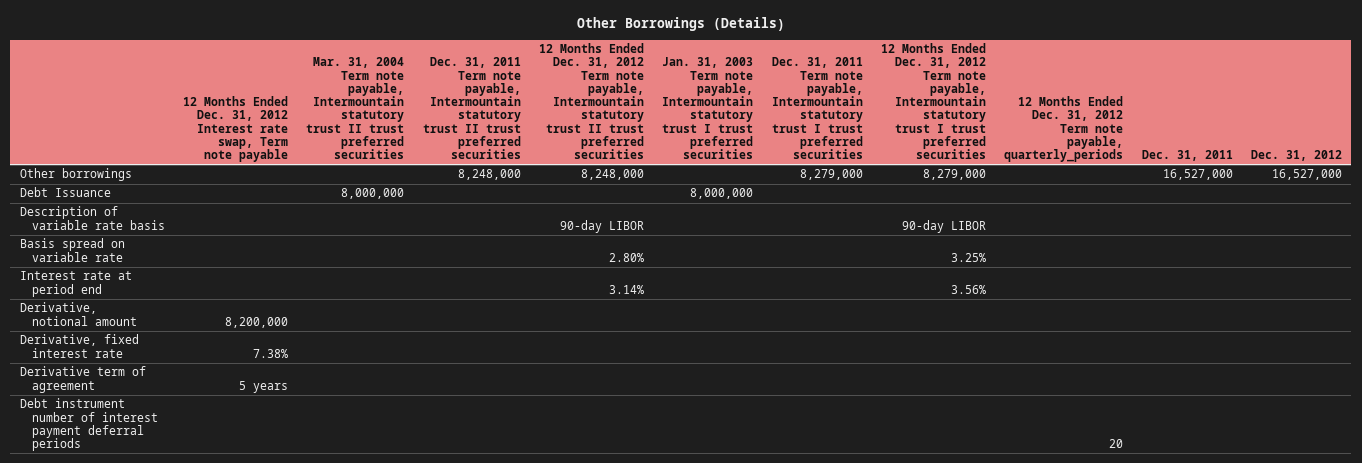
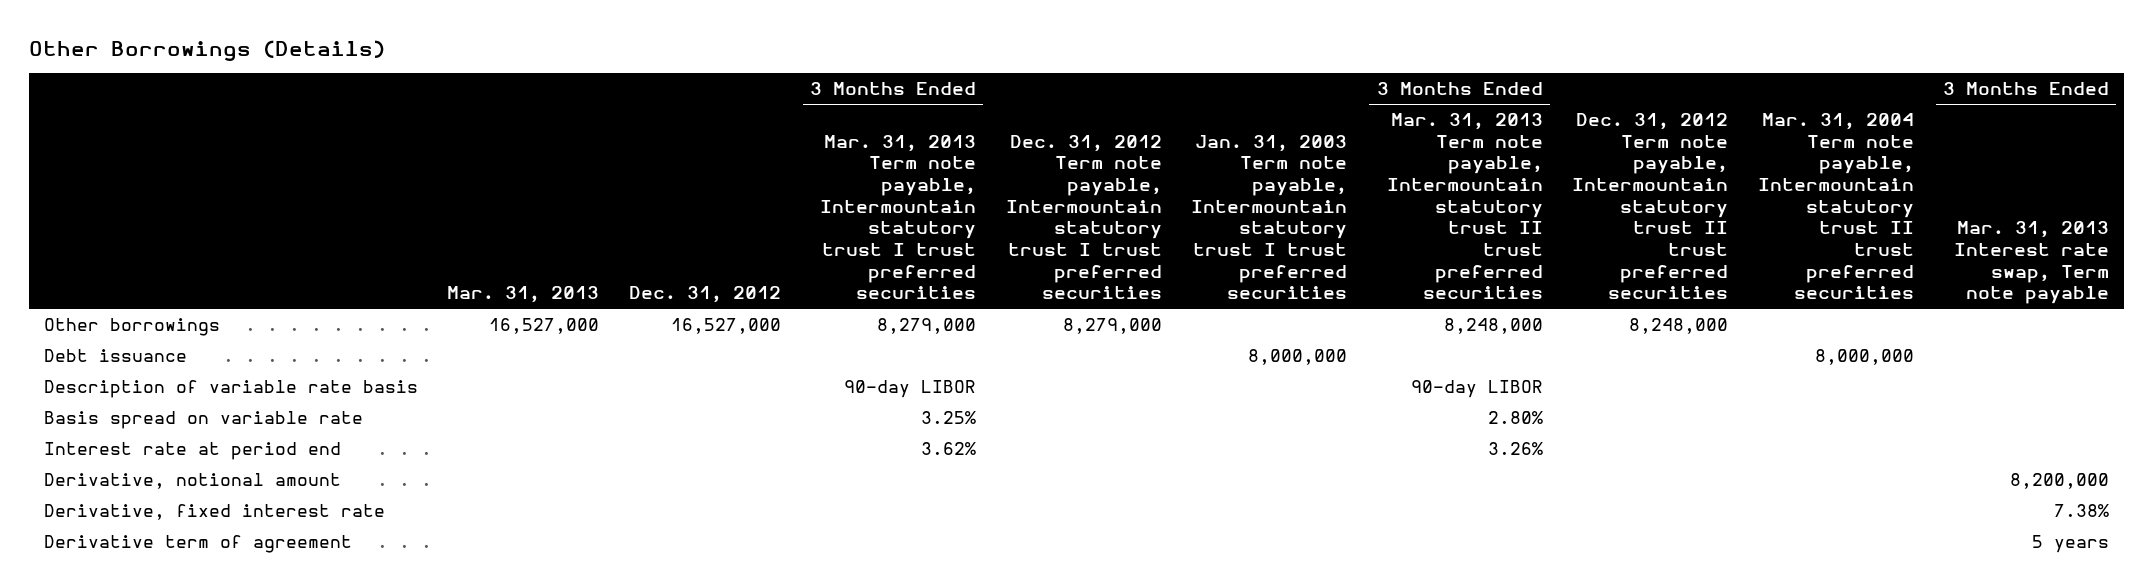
- | 12 Months Ended Dec. 31, 2012 Interest rate swap, Term note payable | Mar. 31, 2004 Term note payable, Intermountain statutory trust II trust preferred securities | Dec. 31, 2011 Term note payable, Intermountain statutory trust II trust preferred securities | 12 Months Ended Dec. 31, 2012 Term note payable, Intermountain statutory trust II trust preferred securities | Jan. 31, 2003 Term note payable, Intermountain statutory trust I trust preferred securities | Dec. 31, 2011 Term note payable, Intermountain statutory trust I trust preferred securities | 12 Months Ended Dec. 31, 2012 Term note payable, Intermountain statutory trust I trust preferred securities | 12 Months Ended Dec. 31, 2012 Term note payable, quarterly_periods | Dec. 31, 2011 | Dec. 31, 2012
+ | Mar. 31, 2013 | Dec. 31, 2012 | 3 Months Ended Mar. 31, 2013 Term note payable, Intermountain statutory trust I trust preferred securities | Dec. 31, 2012 Term note payable, Intermountain statutory trust I trust preferred securities | Jan. 31, 2003 Term note payable, Intermountain statutory trust I trust preferred securities | 3 Months Ended Mar. 31, 2013 Term note payable, Intermountain statutory trust II trust preferred securities | Dec. 31, 2012 Term note payable, Intermountain statutory trust II trust preferred securities | Mar. 31, 2004 Term note payable, Intermountain statutory trust II trust preferred securities | 3 Months Ended Mar. 31, 2013 Interest rate swap, Term note payable
- Debt Issuance | | 8,000,000 | | | 8,000,000 | | | | |
+ Debt issuance | | | | | 8,000,000 | | | 8,000,000 |
- Debt instrument number of interest payment deferral periods | | | | | | | | 20 | |

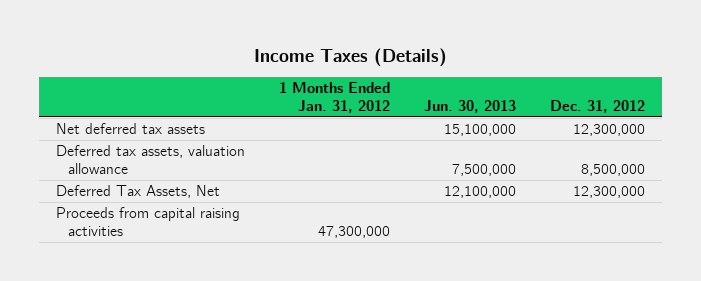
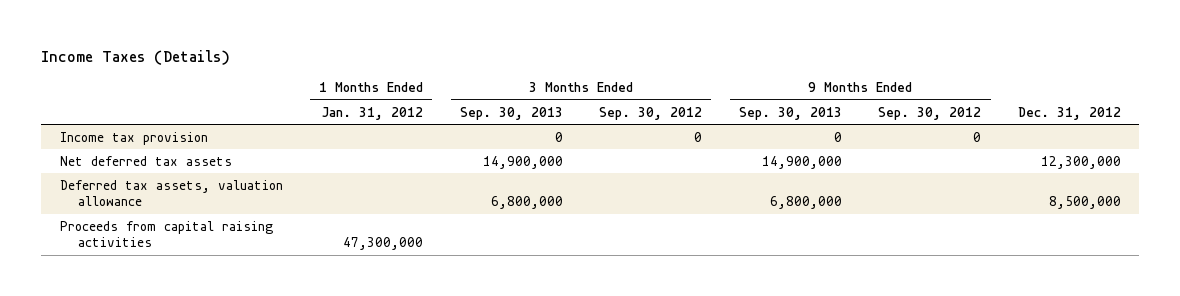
- | 1 Months Ended Jan. 31, 2012 | Jun. 30, 2013 | Dec. 31, 2012
+ | 1 Months Ended Jan. 31, 2012 | 3 Months Ended Sep. 30, 2013 | 3 Months Ended Sep. 30, 2012 | 9 Months Ended Sep. 30, 2013 | 9 Months Ended Sep. 30, 2012 | Dec. 31, 2012
+ Income tax provision | | 0 | 0 | 0 | 0 |
- Deferred Tax Assets, Net | | 12,100,000 | 12,300,000

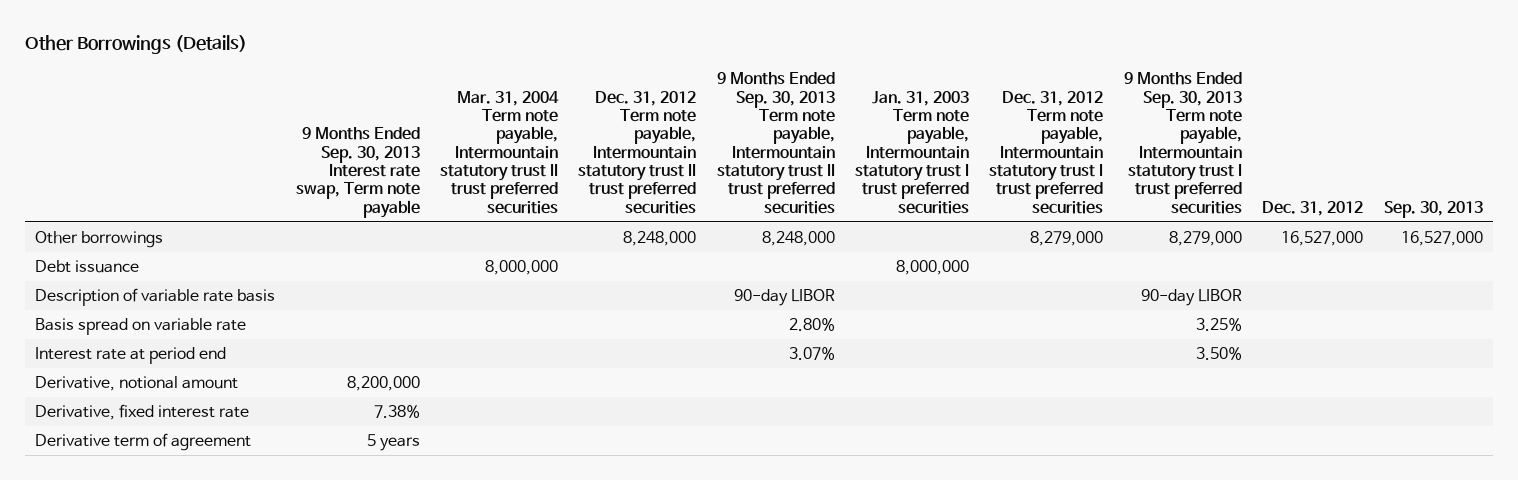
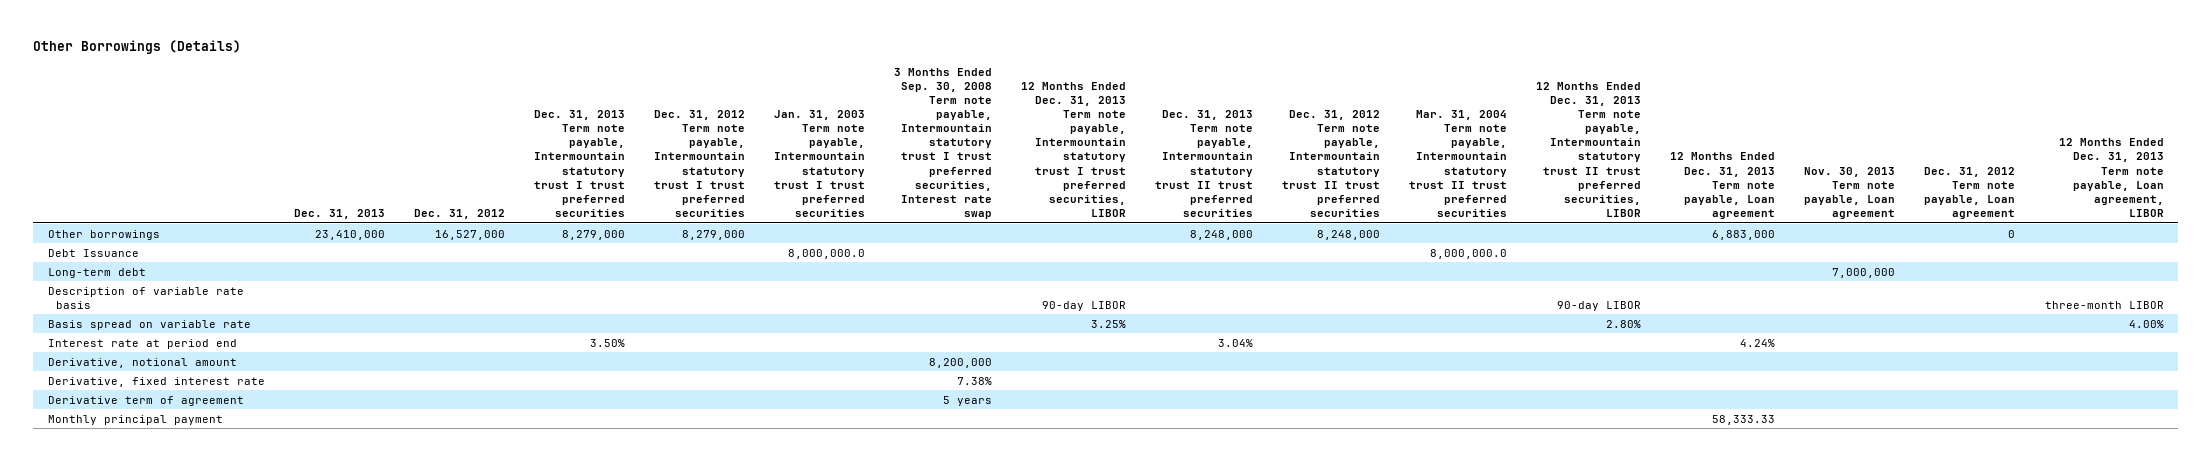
- | 9 Months Ended Sep. 30, 2013 Interest rate swap, Term note payable | Mar. 31, 2004 Term note payable, Intermountain statutory trust II trust preferred securities | Dec. 31, 2012 Term note payable, Intermountain statutory trust II trust preferred securities | 9 Months Ended Sep. 30, 2013 Term note payable, Intermountain statutory trust II trust preferred securities | Jan. 31, 2003 Term note payable, Intermountain statutory trust I trust preferred securities | Dec. 31, 2012 Term note payable, Intermountain statutory trust I trust preferred securities | 9 Months Ended Sep. 30, 2013 Term note payable, Intermountain statutory trust I trust preferred securities | Dec. 31, 2012 | Sep. 30, 2013
+ | Dec. 31, 2013 | Dec. 31, 2012 | Dec. 31, 2013 Term note payable, Intermountain statutory trust I trust preferred securities | Dec. 31, 2012 Term note payable, Intermountain statutory trust I trust preferred securities | Jan. 31, 2003 Term note payable, Intermountain statutory trust I trust preferred securities | 3 Months Ended Sep. 30, 2008 Term note payable, Intermountain statutory trust I trust preferred securities, Interest rate swap | 12 Months Ended Dec. 31, 2013 Term note payable, Intermountain statutory trust I trust preferred securities, LIBOR | Dec. 31, 2013 Term note payable, Intermountain statutory trust II trust preferred securities | Dec. 31, 2012 Term note payable, Intermountain statutory trust II trust preferred securities | Mar. 31, 2004 Term note payable, Intermountain statutory trust II trust preferred securities | 12 Months Ended Dec. 31, 2013 Term note payable, Intermountain statutory trust II trust preferred securities, LIBOR | 12 Months Ended Dec. 31, 2013 Term note payable, Loan agreement | Nov. 30, 2013 Term note payable, Loan agreement | Dec. 31, 2012 Term note payable, Loan agreement | 12 Months Ended Dec. 31, 2013 Term note payable, Loan agreement, LIBOR
- Debt issuance | | 8,000,000 | | | 8,000,000 | | | |
+ Debt Issuance | | | | | 8,000,000.0 | | | | | 8,000,000.0 | | | | |
+ Long-term debt | | | | | | | | | | | | | 7,000,000 | |
+ Monthly principal payment | | | | | | | | | | | | 58,333.33 | | |

